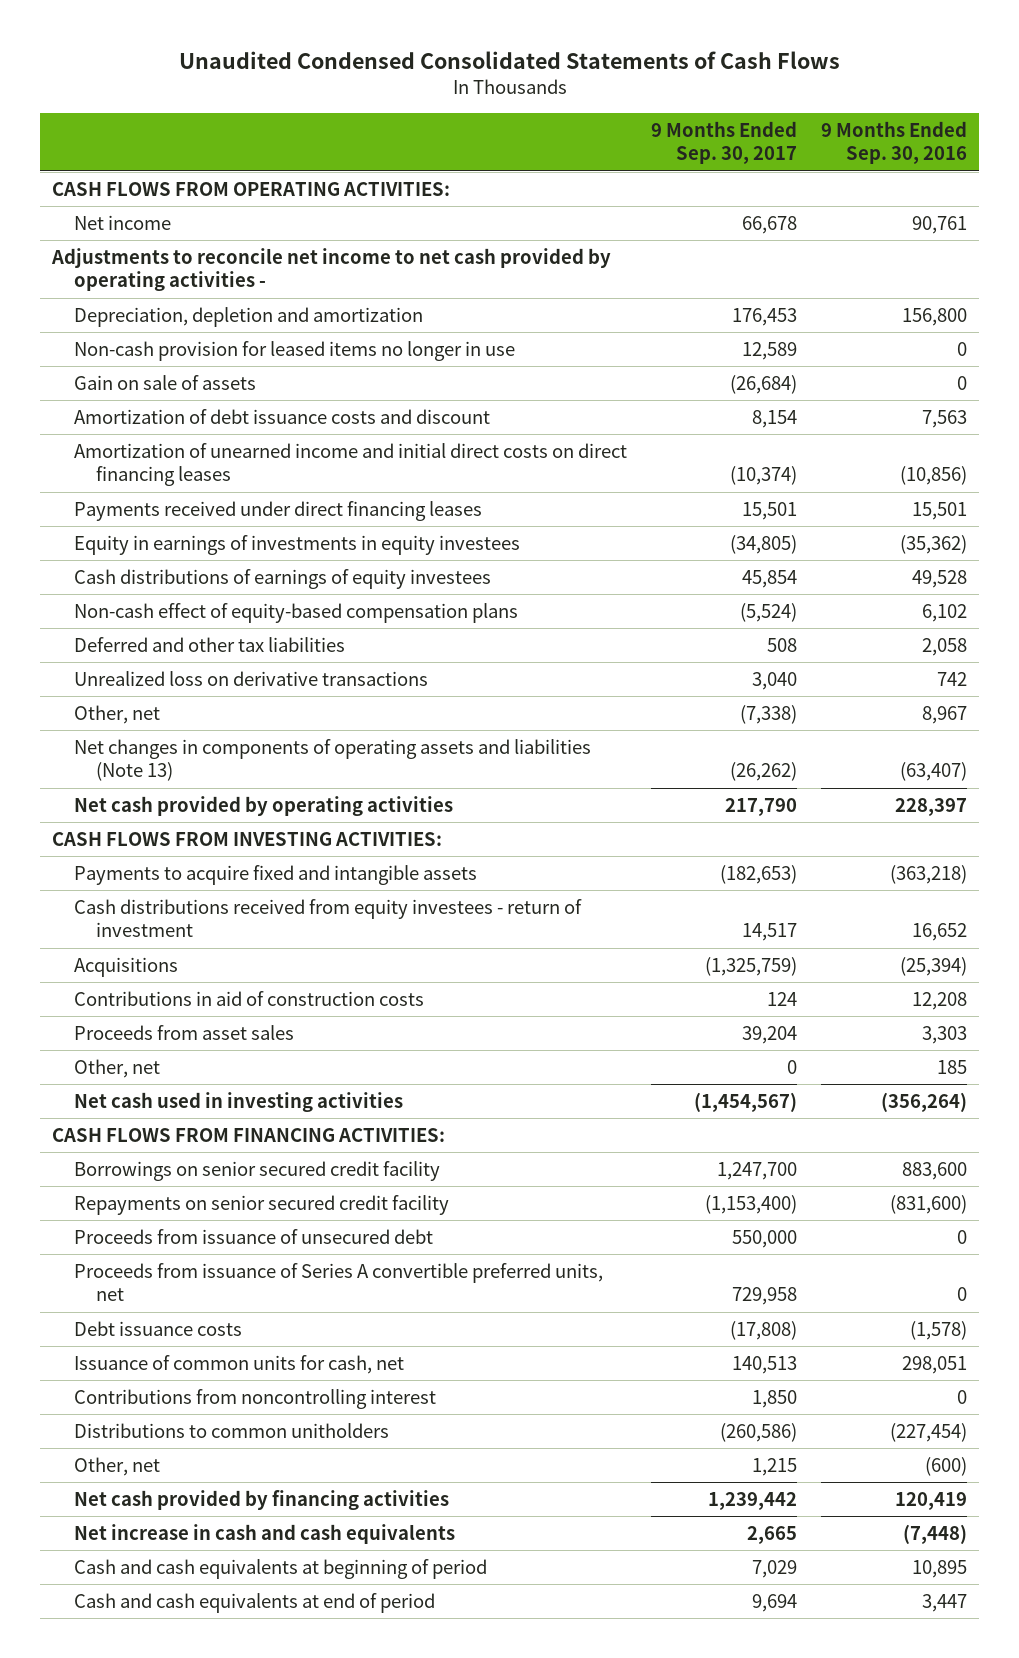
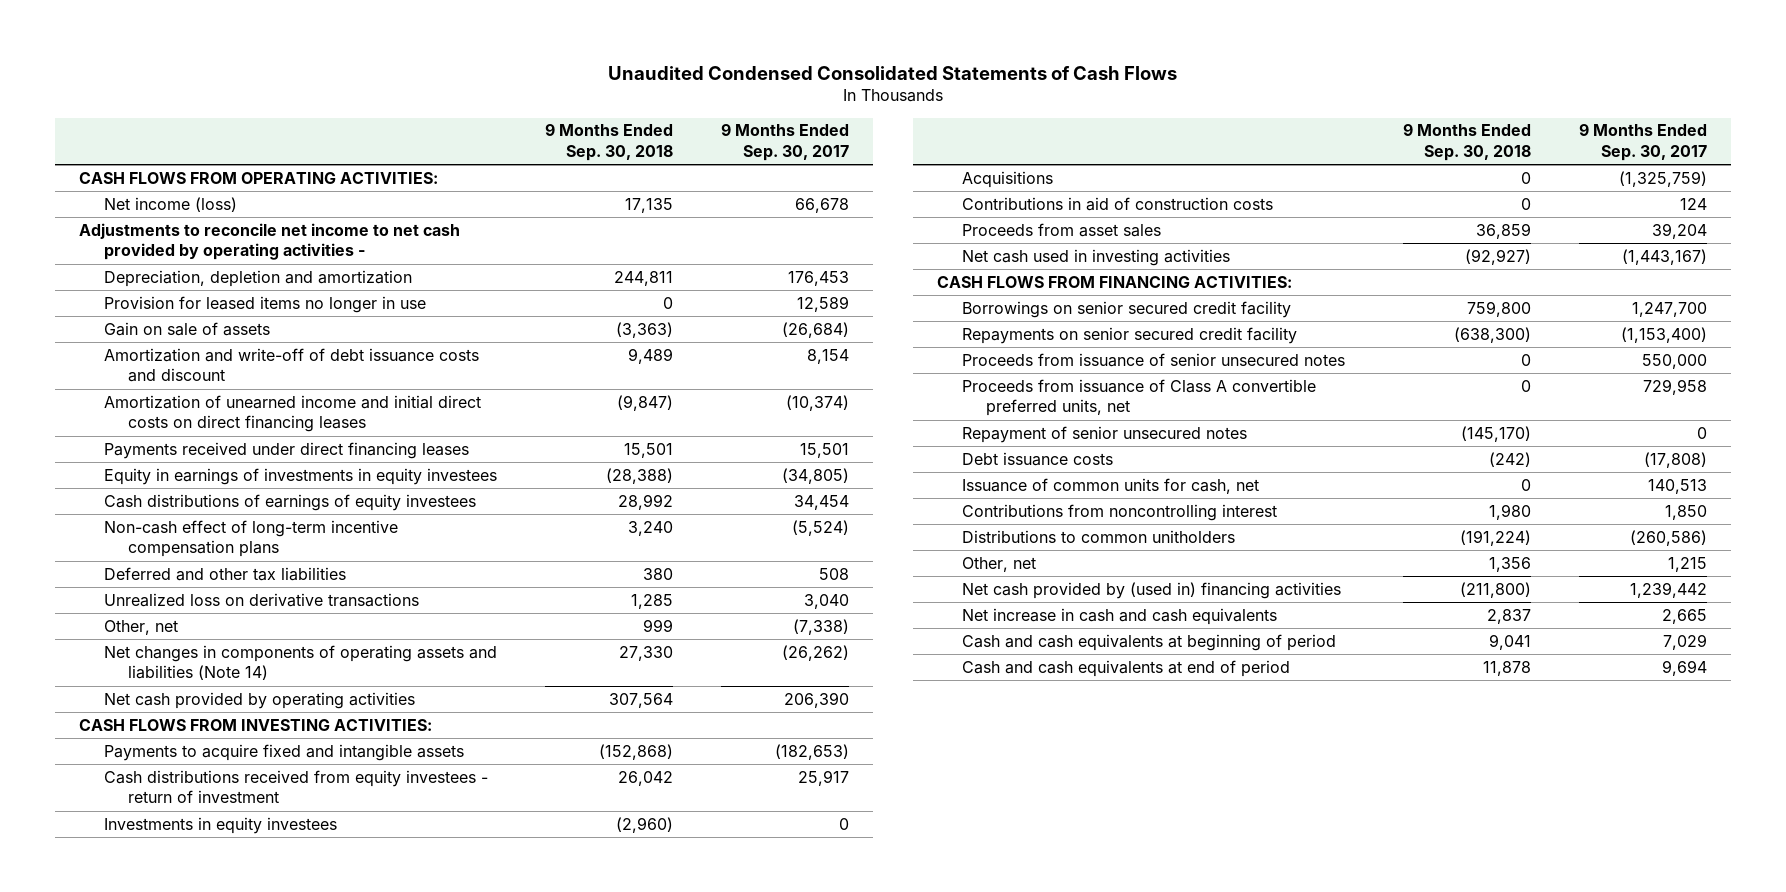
- | 9 Months Ended Sep. 30, 2017 | 9 Months Ended Sep. 30, 2016
+ | 9 Months Ended Sep. 30, 2018 | 9 Months Ended Sep. 30, 2017
- Net income | 66,678 | 90,761
+ Net income (loss) | 17,135 | 66,678
- Non-cash provision for leased items no longer in use | 12,589 | 0
+ Provision for leased items no longer in use | 0 | 12,589
- Amortization of debt issuance costs and discount | 8,154 | 7,563
+ Amortization and write-off of debt issuance costs and discount | 9,489 | 8,154
- Cash distributions of earnings of equity investees | 45,854 | 49,528
- Non-cash effect of equity-based compensation plans | (5,524) | 6,102
+ Cash distributions of earnings of equity investees | 28,992 | 34,454
+ Non-cash effect of long-term incentive compensation plans | 3,240 | (5,524)
- Net changes in components of operating assets and liabilities (Note 13) | (26,262) | (63,407)
- Net cash provided by operating activities | 217,790 | 228,397
+ Net changes in components of operating assets and liabilities (Note 14) | 27,330 | (26,262)
+ Net cash provided by operating activities | 307,564 | 206,390
- Cash distributions received from equity investees - return of investment | 14,517 | 16,652
+ Cash distributions received from equity investees - return of investment | 26,042 | 25,917
+ Investments in equity investees | (2,960) | 0
- Other, net | 0 | 185
- Net cash used in investing activities | (1,454,567) | (356,264)
+ Net cash used in investing activities | (92,927) | (1,443,167)
- Proceeds from issuance of unsecured debt | 550,000 | 0
- Proceeds from issuance of Series A convertible preferred units, net | 729,958 | 0
+ Proceeds from issuance of senior unsecured notes | 0 | 550,000
+ Proceeds from issuance of Class A convertible preferred units, net | 0 | 729,958
+ Repayment of senior unsecured notes | (145,170) | 0
- Net cash provided by financing activities | 1,239,442 | 120,419
+ Net cash provided by (used in) financing activities | (211,800) | 1,239,442

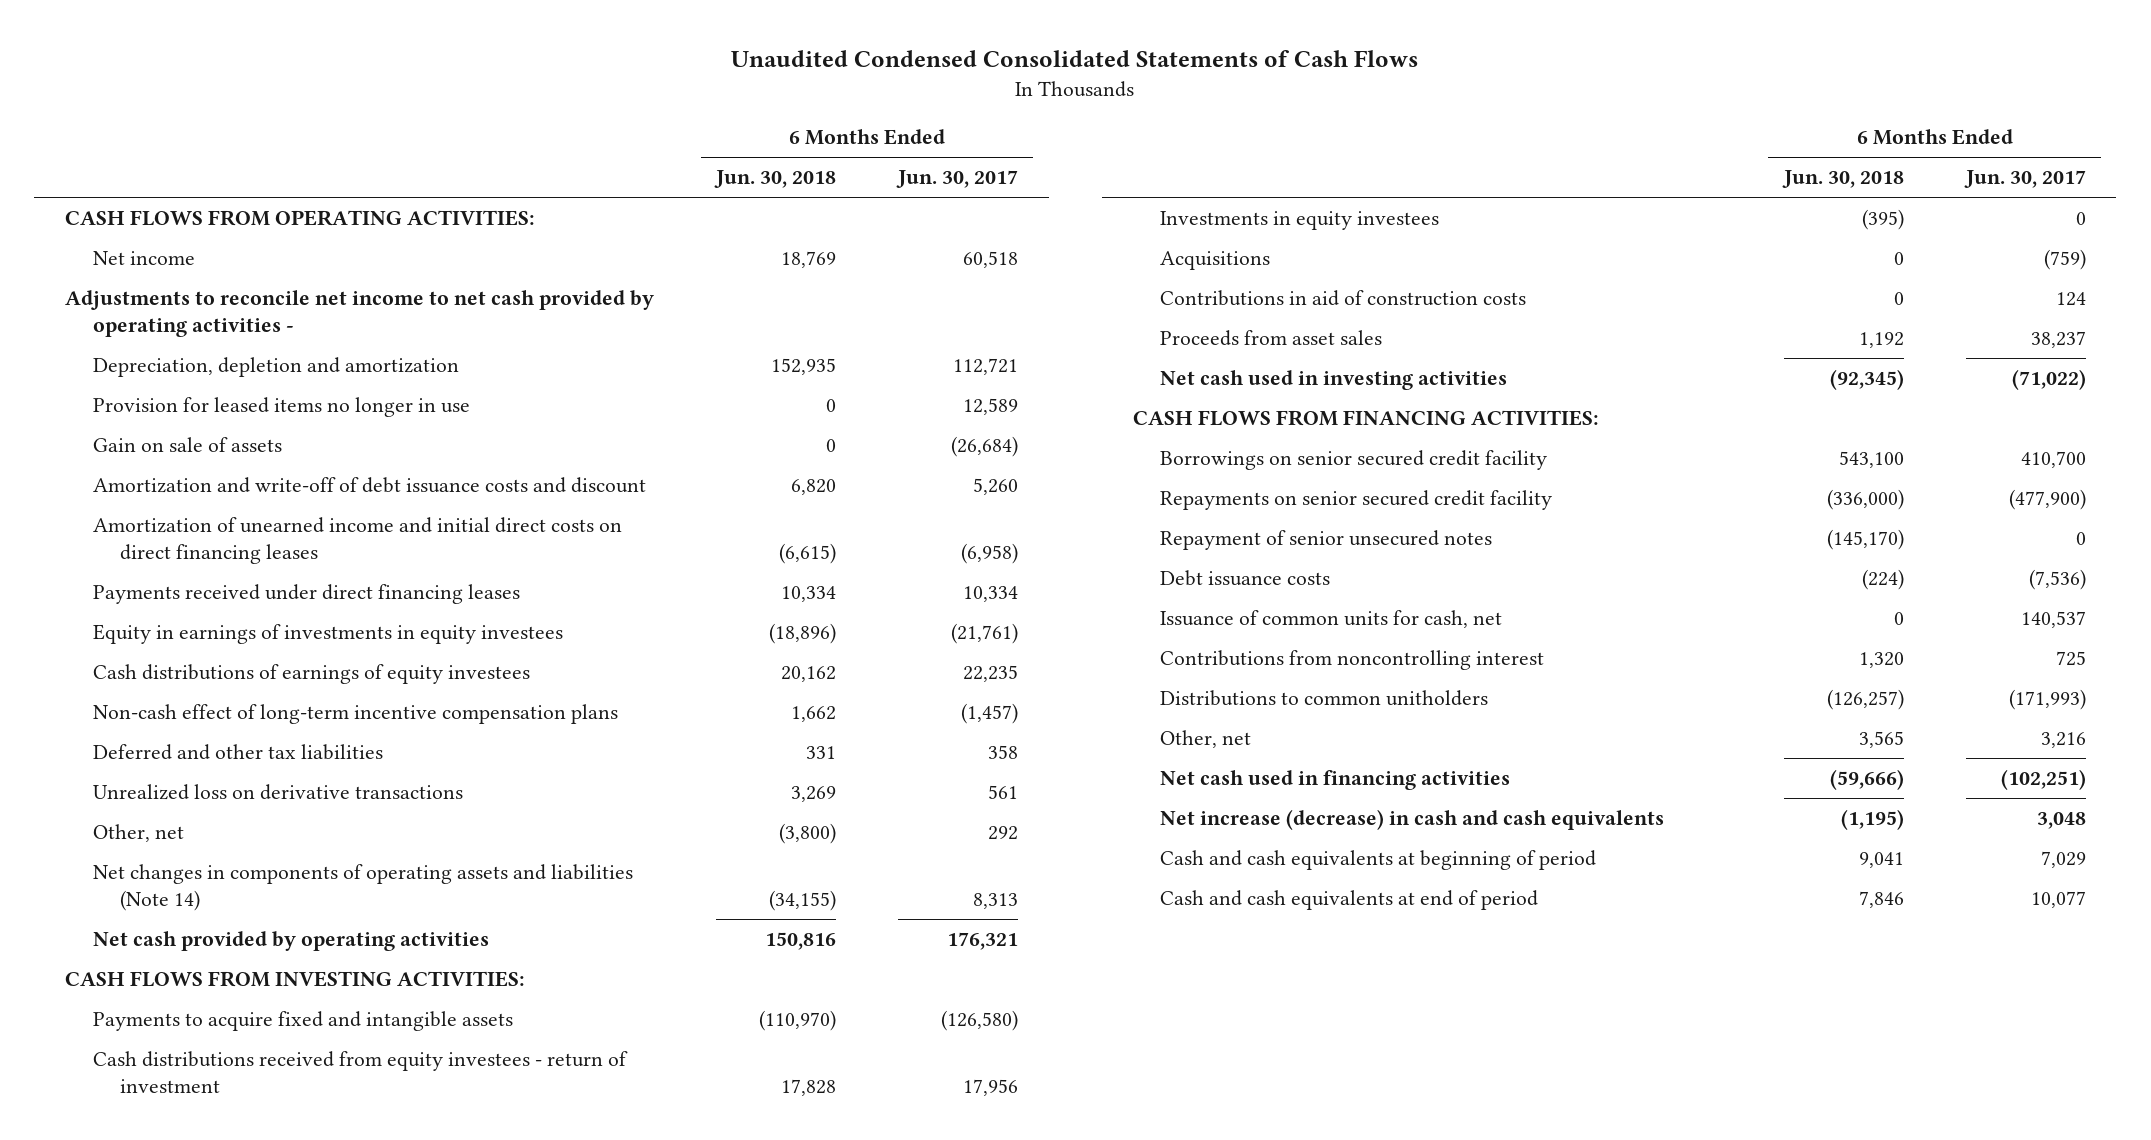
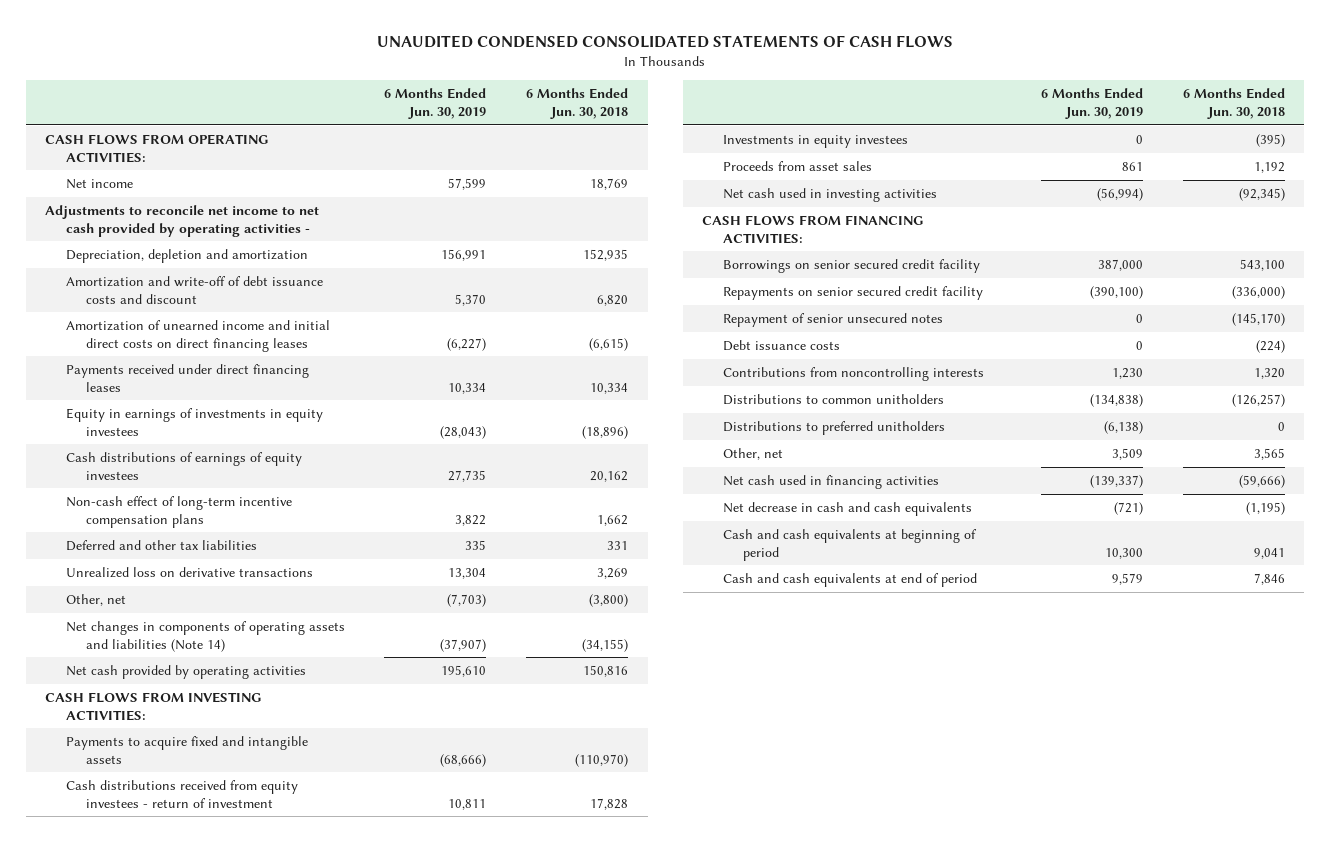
- Unaudited Condensed Consolidated Statements of Cash Flows
+ UNAUDITED CONDENSED CONSOLIDATED STATEMENTS OF CASH FLOWS
- | 6 Months Ended Jun. 30, 2018 | 6 Months Ended Jun. 30, 2017
+ | 6 Months Ended Jun. 30, 2019 | 6 Months Ended Jun. 30, 2018
- Provision for leased items no longer in use | 0 | 12,589
- Gain on sale of assets | 0 | (26,684)
- Acquisitions | 0 | (759)
- Contributions in aid of construction costs | 0 | 124
- Issuance of common units for cash, net | 0 | 140,537
- Contributions from noncontrolling interest | 1,320 | 725
+ Contributions from noncontrolling interests | 1,230 | 1,320
+ Distributions to preferred unitholders | (6,138) | 0
- Net increase (decrease) in cash and cash equivalents | (1,195) | 3,048
+ Net decrease in cash and cash equivalents | (721) | (1,195)

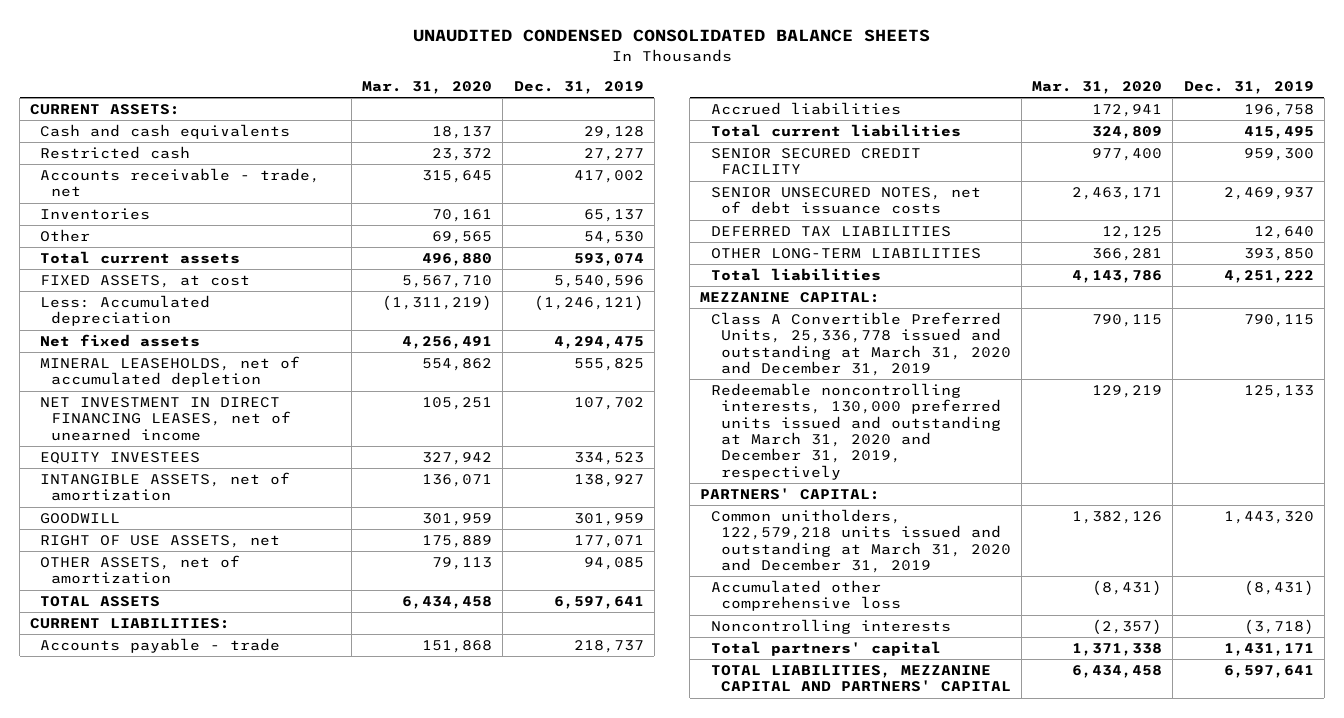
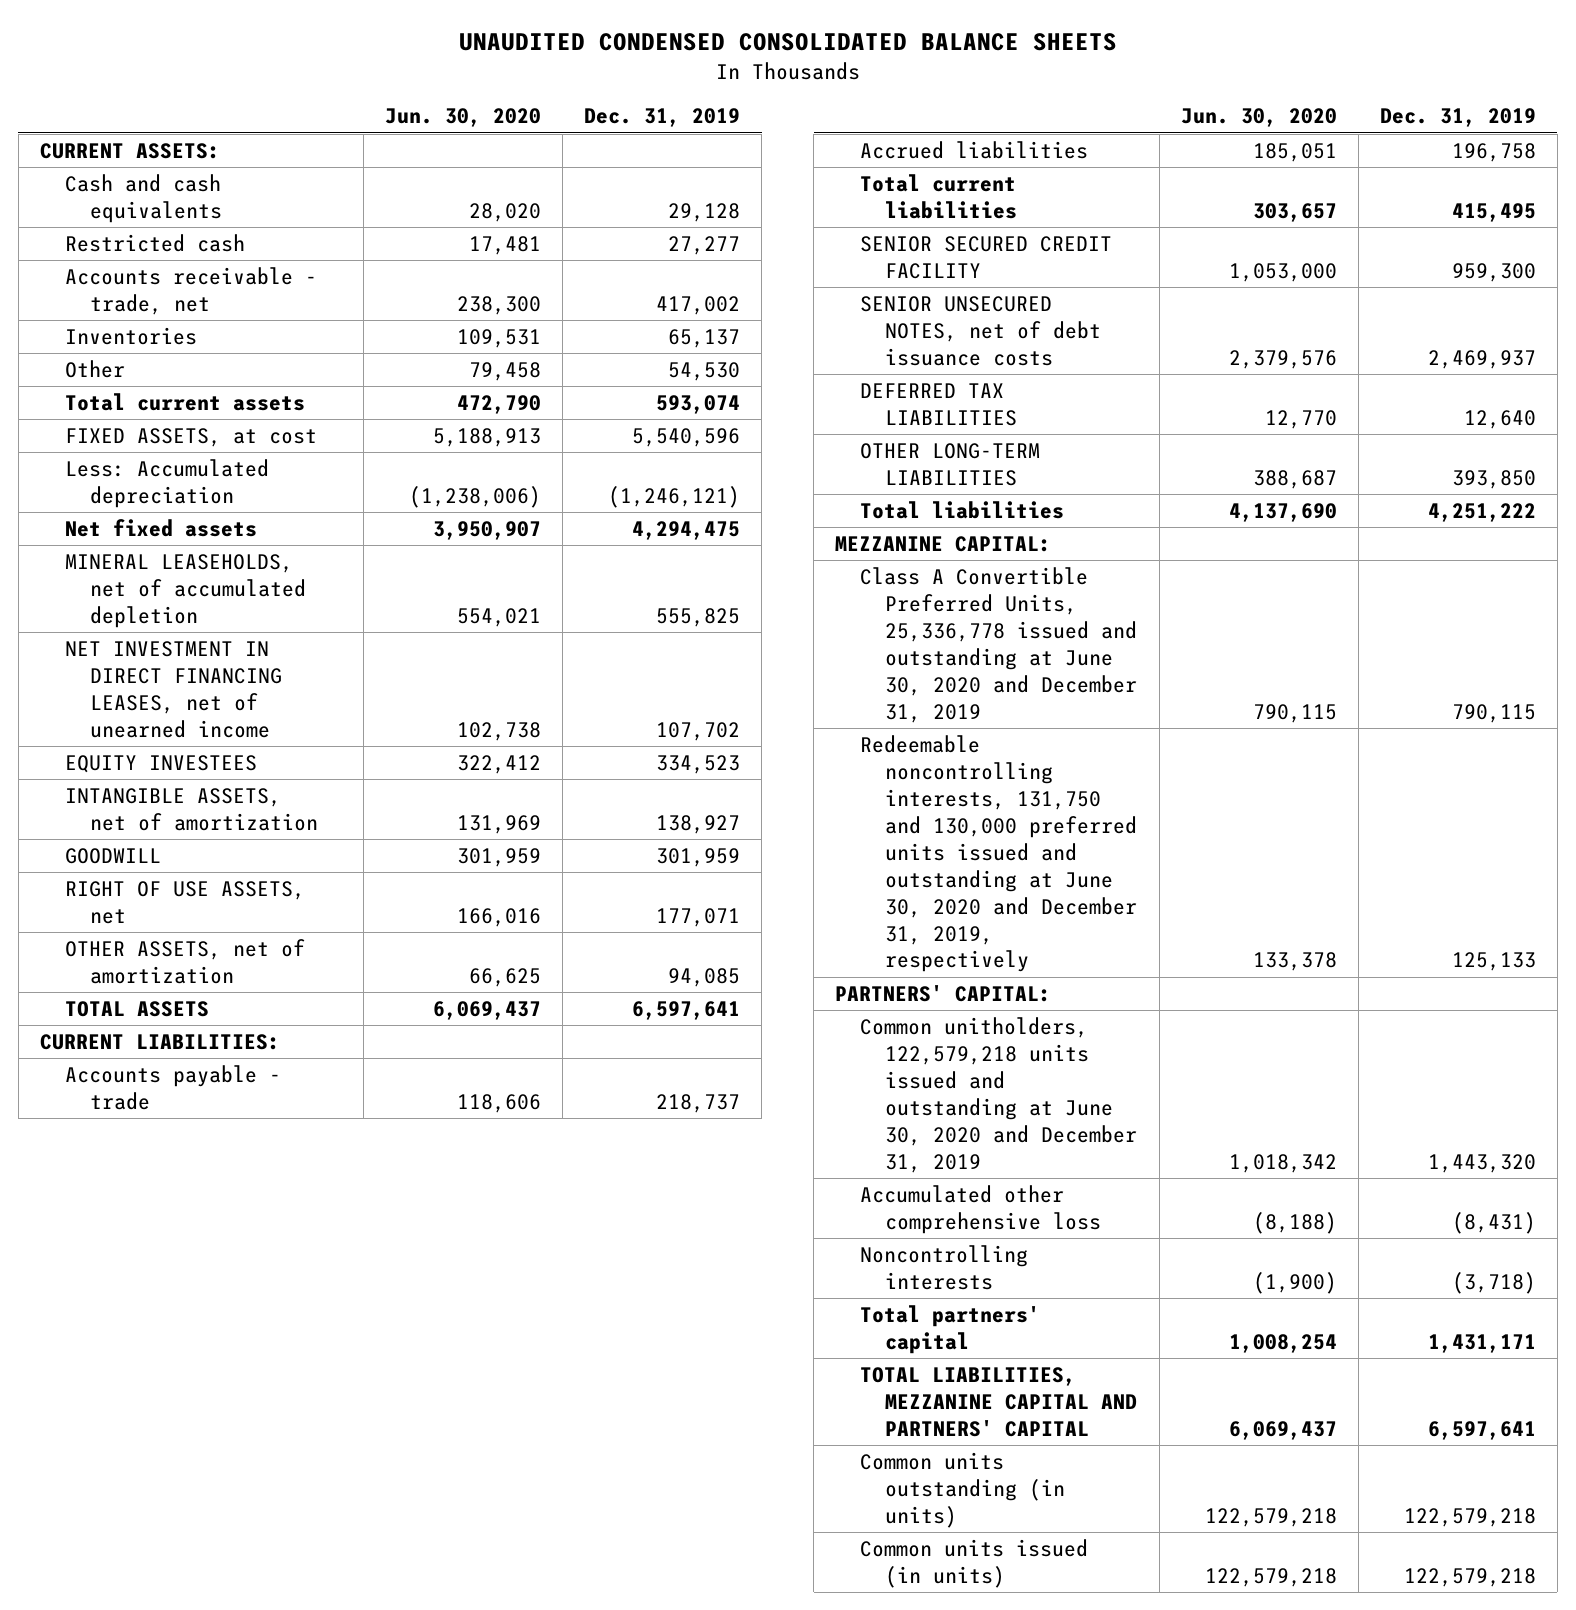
- | Mar. 31, 2020 | Dec. 31, 2019
+ | Jun. 30, 2020 | Dec. 31, 2019
- Class A Convertible Preferred Units, 25,336,778 issued and outstanding at March 31, 2020 and December 31, 2019 | 790,115 | 790,115
- Redeemable noncontrolling interests, 130,000 preferred units issued and outstanding at March 31, 2020 and December 31, 2019, respectively | 129,219 | 125,133
+ Class A Convertible Preferred Units, 25,336,778 issued and outstanding at June 30, 2020 and December 31, 2019 | 790,115 | 790,115
+ Redeemable noncontrolling interests, 131,750 and 130,000 preferred units issued and outstanding at June 30, 2020 and December 31, 2019, respectively | 133,378 | 125,133
- Common unitholders, 122,579,218 units issued and outstanding at March 31, 2020 and December 31, 2019 | 1,382,126 | 1,443,320
+ Common unitholders, 122,579,218 units issued and outstanding at June 30, 2020 and December 31, 2019 | 1,018,342 | 1,443,320
+ Common units outstanding (in units) | 122,579,218 | 122,579,218
+ Common units issued (in units) | 122,579,218 | 122,579,218

